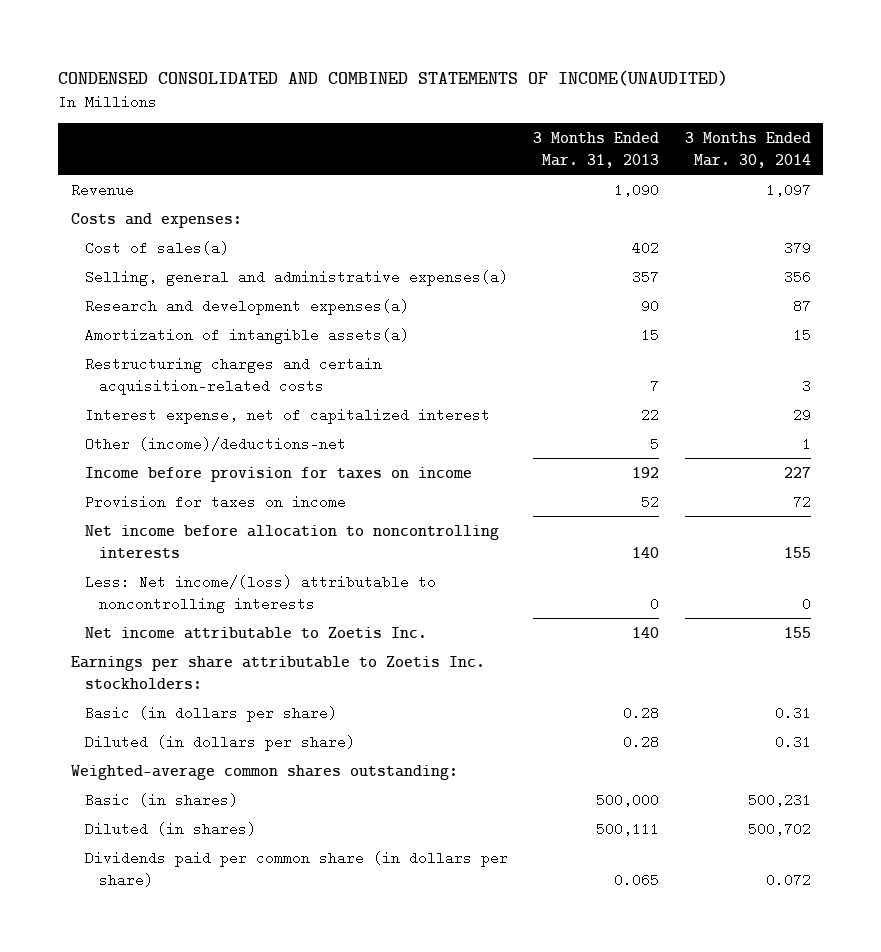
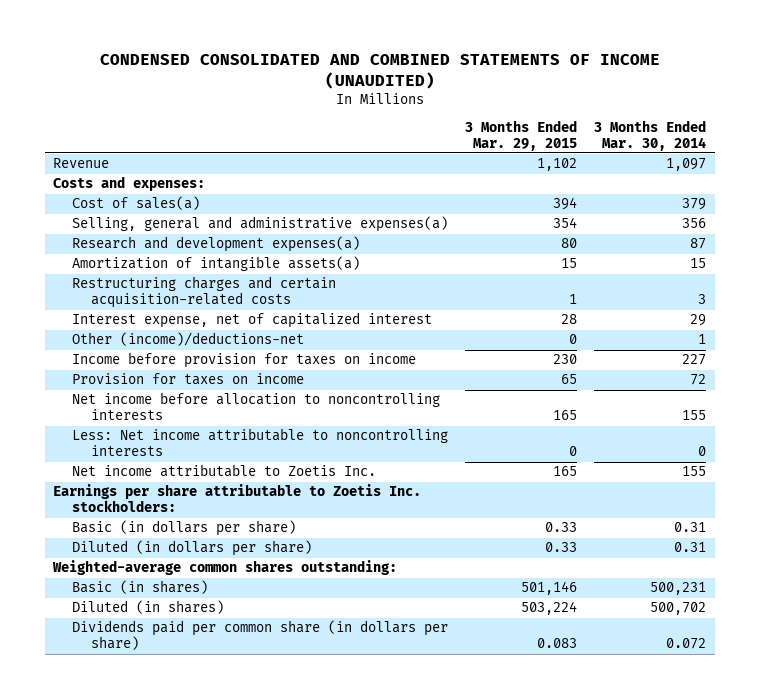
- CONDENSED CONSOLIDATED AND COMBINED STATEMENTS OF INCOME(UNAUDITED)
+ CONDENSED CONSOLIDATED AND COMBINED STATEMENTS OF INCOME (UNAUDITED)
- | 3 Months Ended Mar. 31, 2013 | 3 Months Ended Mar. 30, 2014
+ | 3 Months Ended Mar. 29, 2015 | 3 Months Ended Mar. 30, 2014
- Less: Net income/(loss) attributable to noncontrolling interests | 0 | 0
+ Less: Net income attributable to noncontrolling interests | 0 | 0

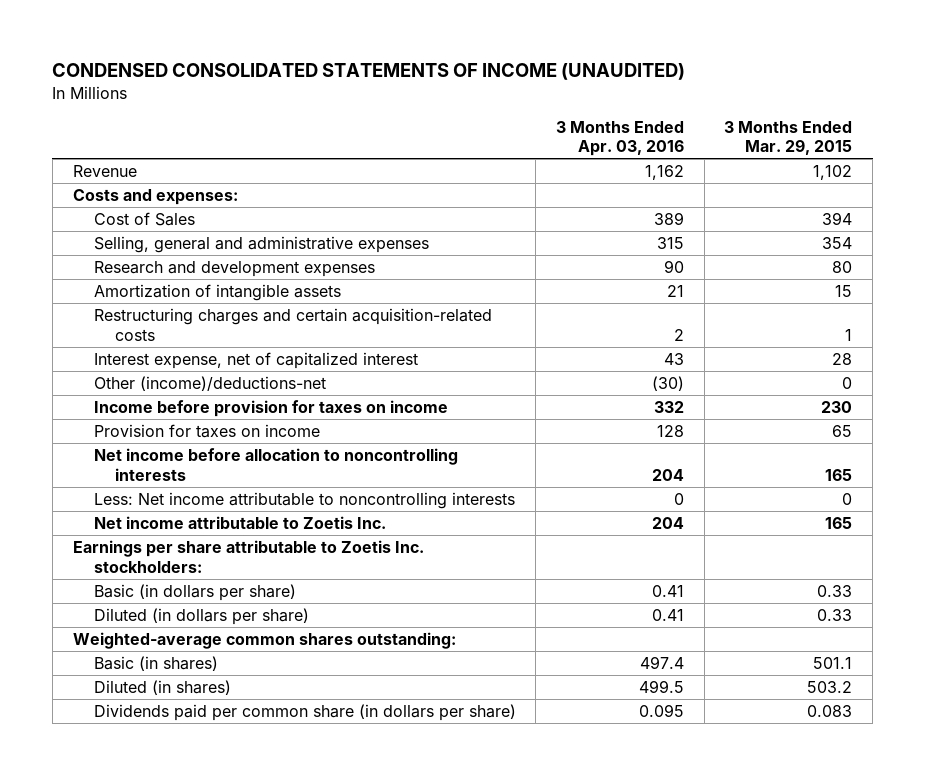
- CONDENSED CONSOLIDATED AND COMBINED STATEMENTS OF INCOME (UNAUDITED)
+ CONDENSED CONSOLIDATED STATEMENTS OF INCOME (UNAUDITED)
- | 3 Months Ended Mar. 29, 2015 | 3 Months Ended Mar. 30, 2014
+ | 3 Months Ended Apr. 03, 2016 | 3 Months Ended Mar. 29, 2015
- Cost of sales(a) | 394 | 379
- Selling, general and administrative expenses(a) | 354 | 356
- Research and development expenses(a) | 80 | 87
- Amortization of intangible assets(a) | 15 | 15
+ Cost of Sales | 389 | 394
+ Selling, general and administrative expenses | 315 | 354
+ Research and development expenses | 90 | 80
+ Amortization of intangible assets | 21 | 15
- Basic (in shares) | 501,146 | 500,231
- Diluted (in shares) | 503,224 | 500,702
+ Basic (in shares) | 497.4 | 501.1
+ Diluted (in shares) | 499.5 | 503.2

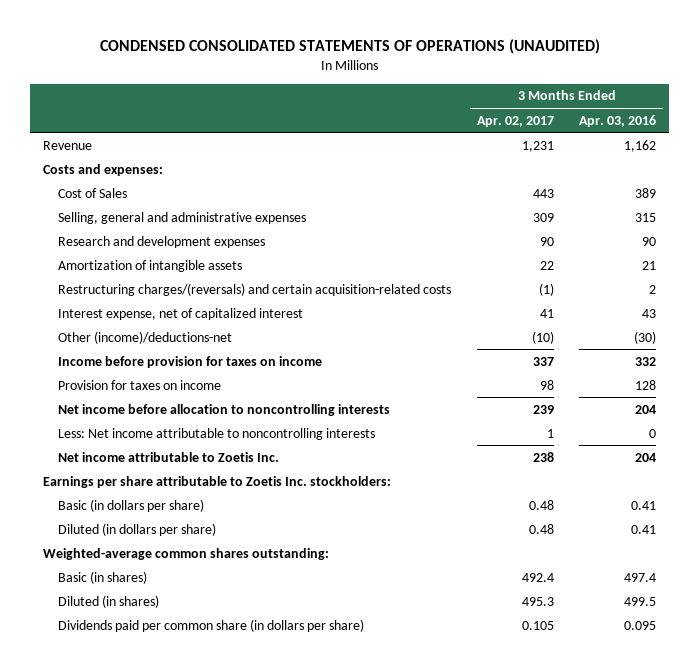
- CONDENSED CONSOLIDATED STATEMENTS OF INCOME (UNAUDITED)
+ CONDENSED CONSOLIDATED STATEMENTS OF OPERATIONS (UNAUDITED)
- | 3 Months Ended Apr. 03, 2016 | 3 Months Ended Mar. 29, 2015
+ | 3 Months Ended Apr. 02, 2017 | 3 Months Ended Apr. 03, 2016
- Restructuring charges and certain acquisition-related costs | 2 | 1
+ Restructuring charges/(reversals) and certain acquisition-related costs | (1) | 2

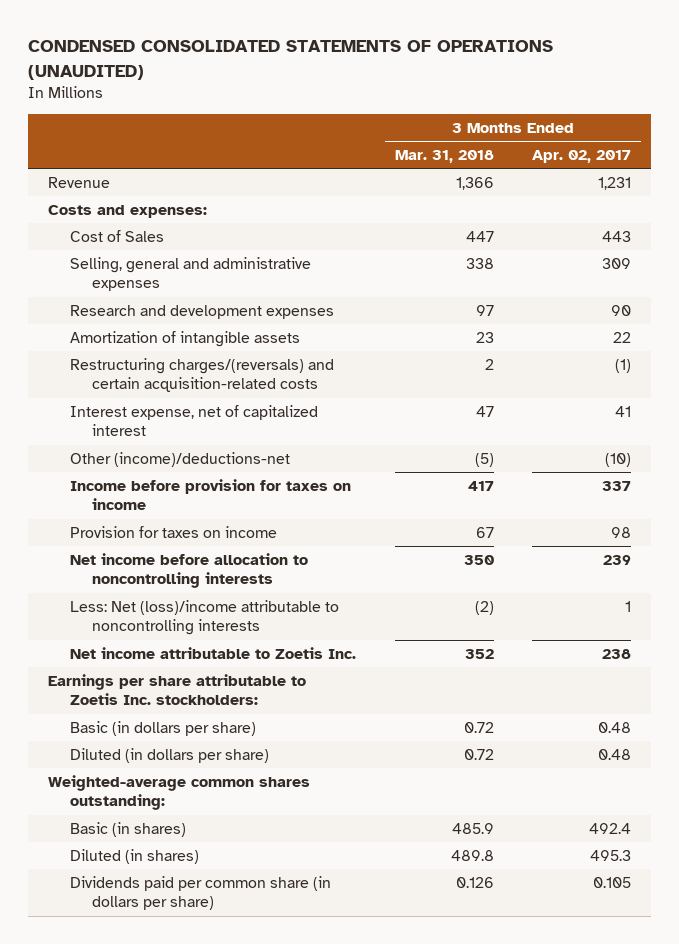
- | 3 Months Ended Apr. 02, 2017 | 3 Months Ended Apr. 03, 2016
+ | 3 Months Ended Mar. 31, 2018 | 3 Months Ended Apr. 02, 2017
- Less: Net income attributable to noncontrolling interests | 1 | 0
+ Less: Net (loss)/income attributable to noncontrolling interests | (2) | 1

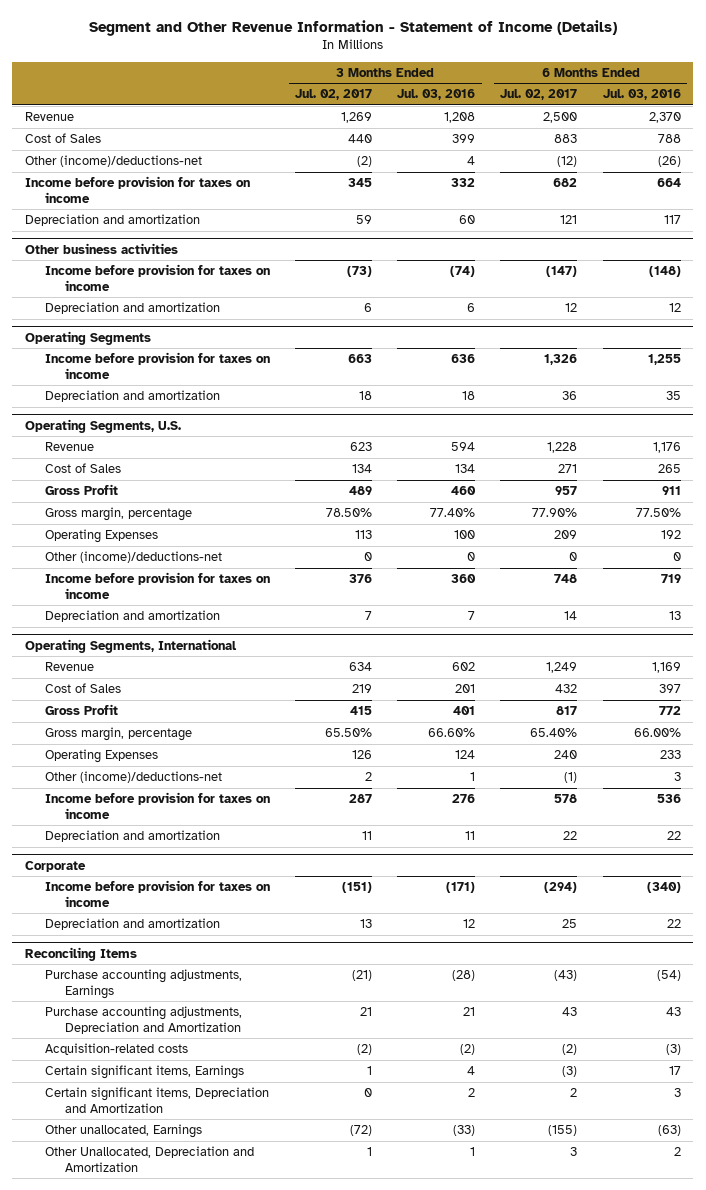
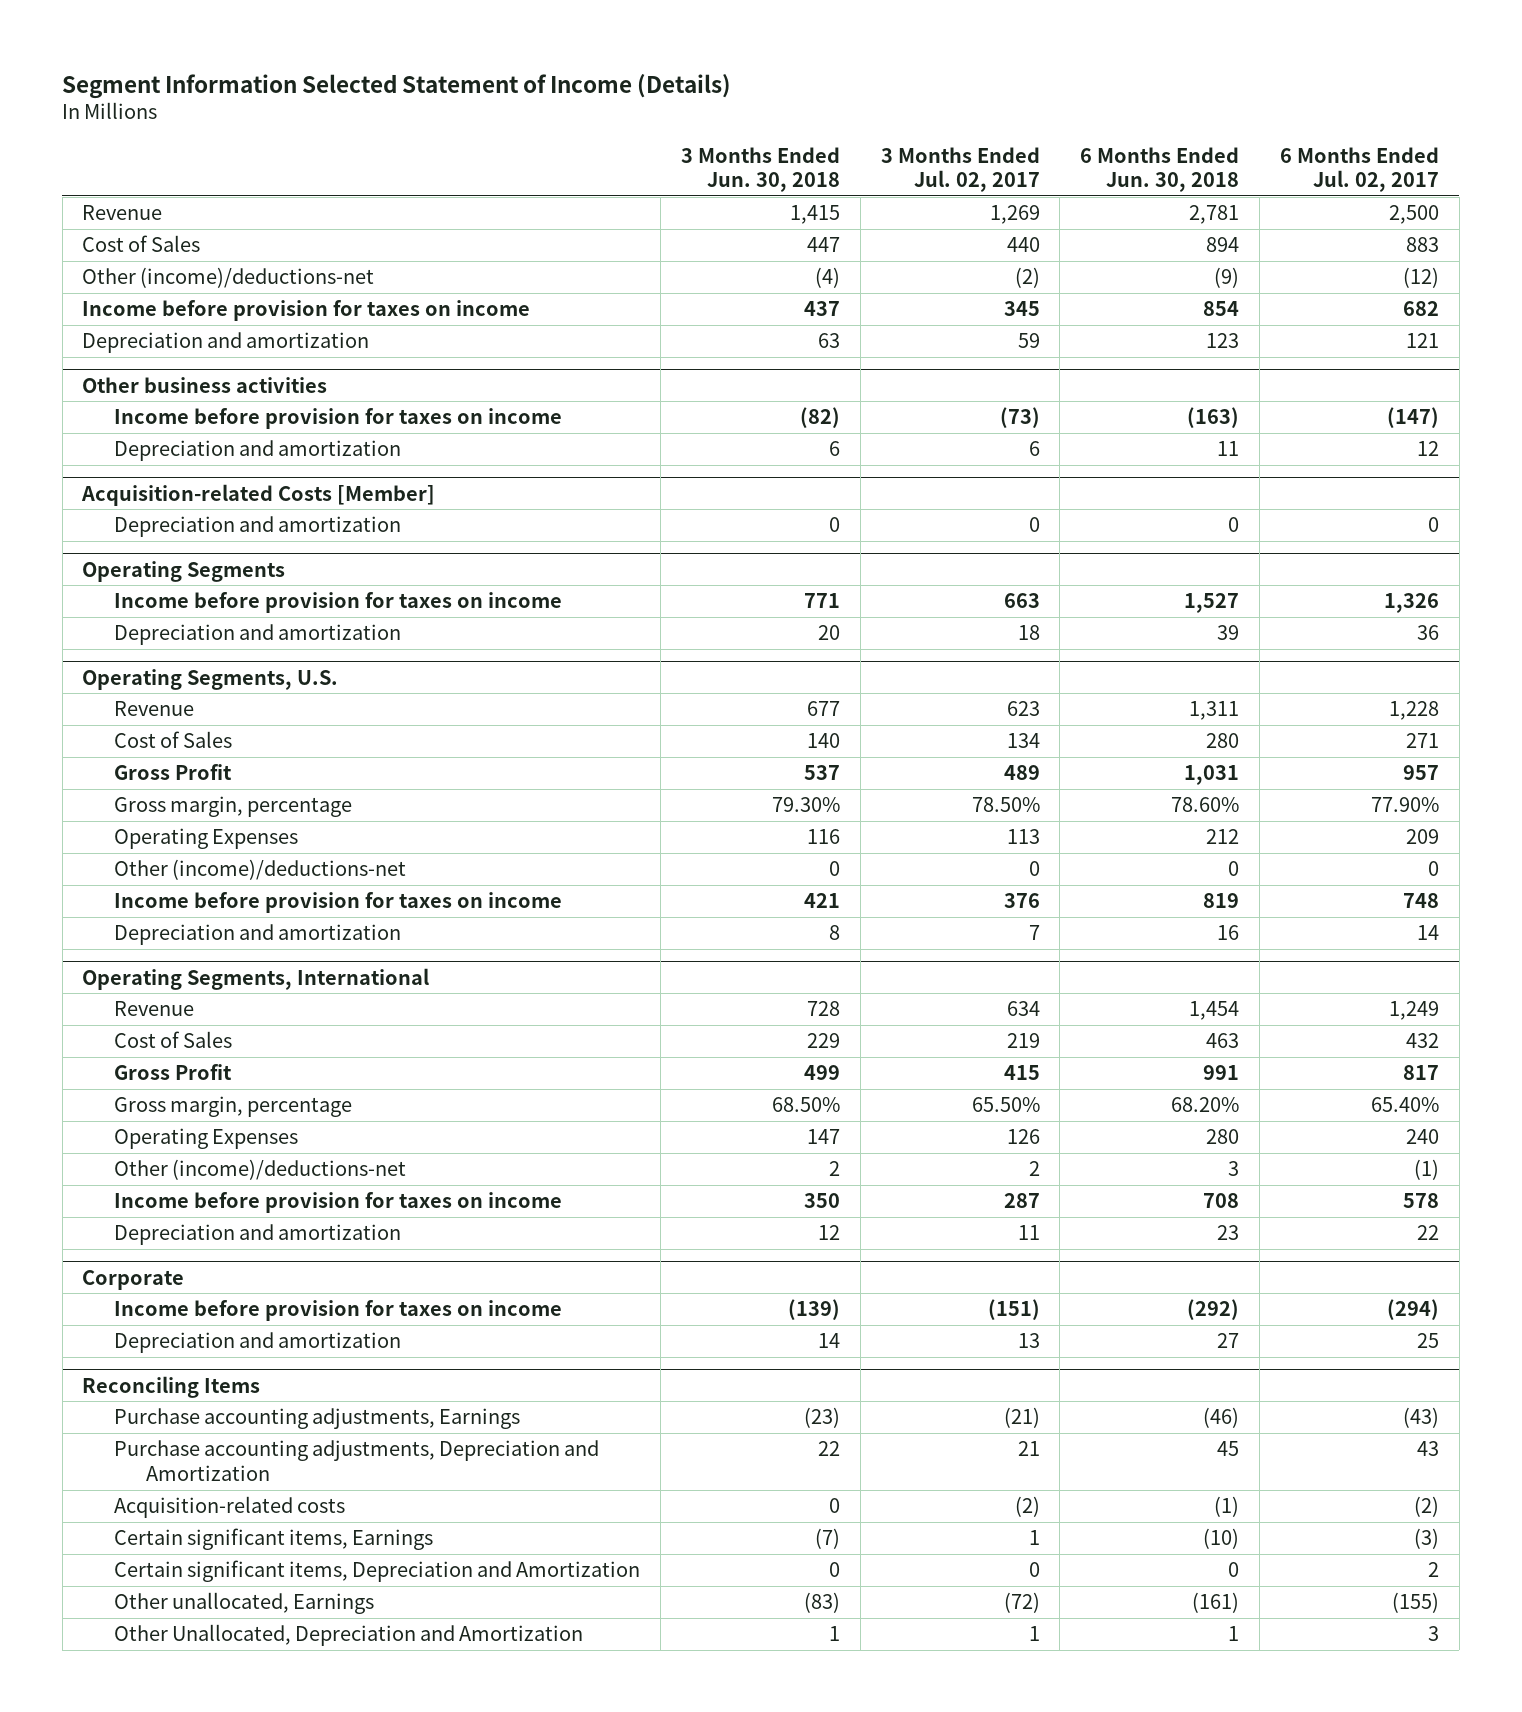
- Segment and Other Revenue Information - Statement of Income (Details)
+ Segment Information Selected Statement of Income (Details)
- | 3 Months Ended Jul. 02, 2017 | 3 Months Ended Jul. 03, 2016 | 6 Months Ended Jul. 02, 2017 | 6 Months Ended Jul. 03, 2016
+ | 3 Months Ended Jun. 30, 2018 | 3 Months Ended Jul. 02, 2017 | 6 Months Ended Jun. 30, 2018 | 6 Months Ended Jul. 02, 2017
+ Acquisition-related Costs [Member]
+ Depreciation and amortization | 0 | 0 | 0 | 0

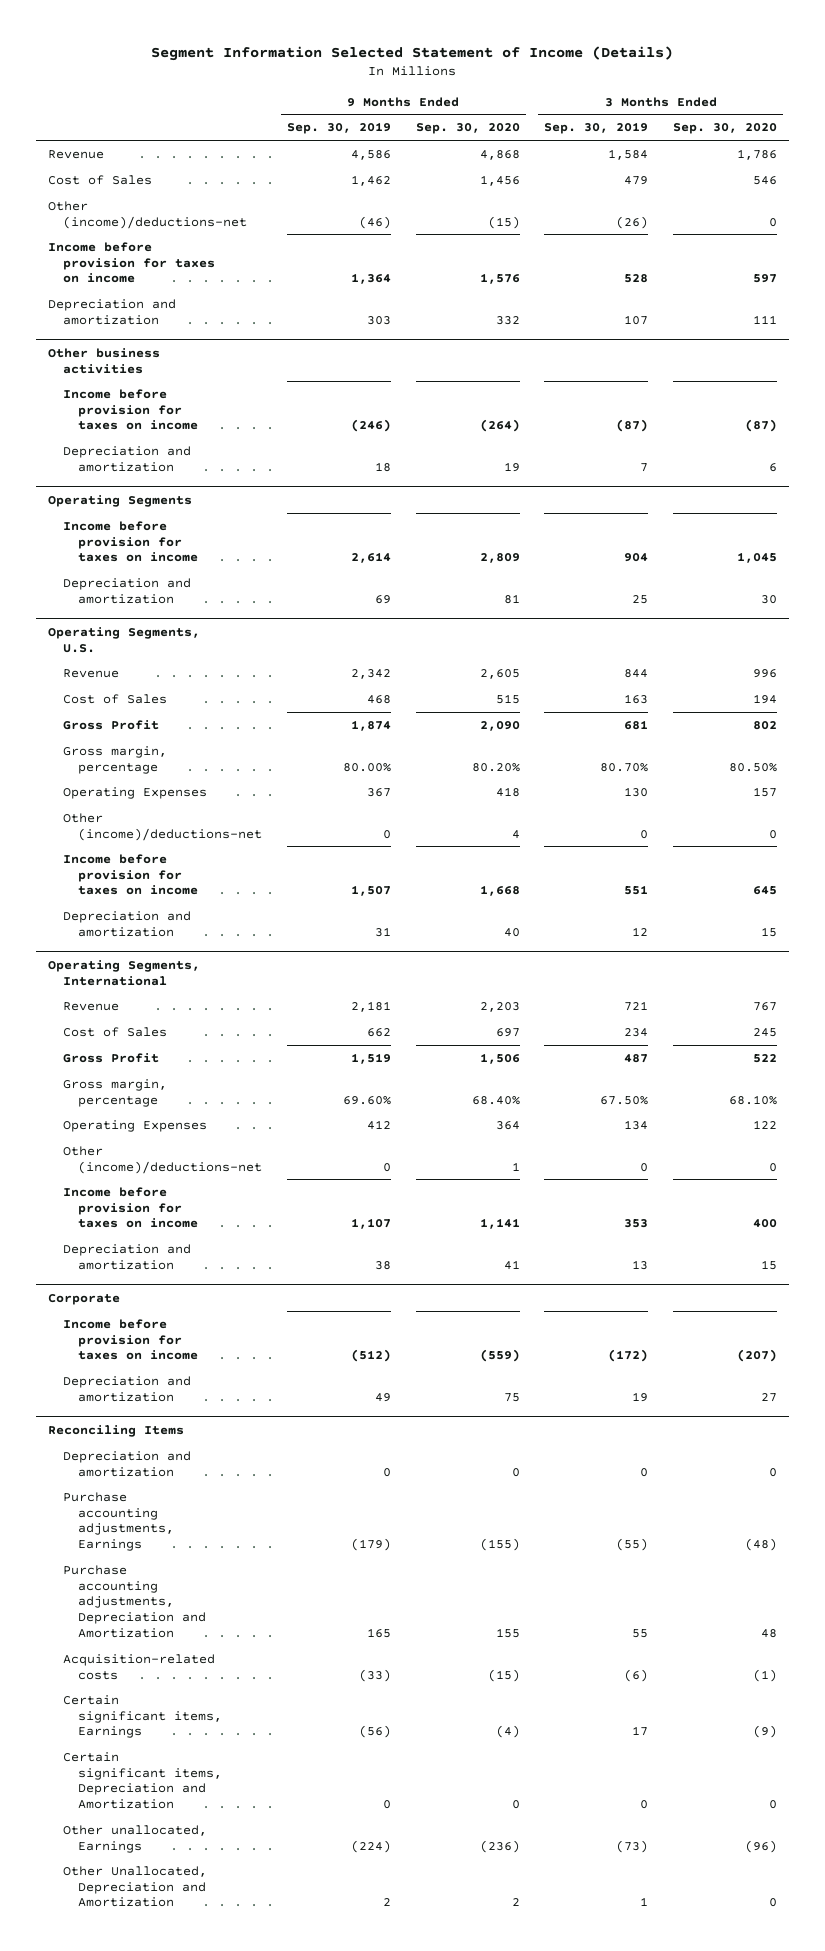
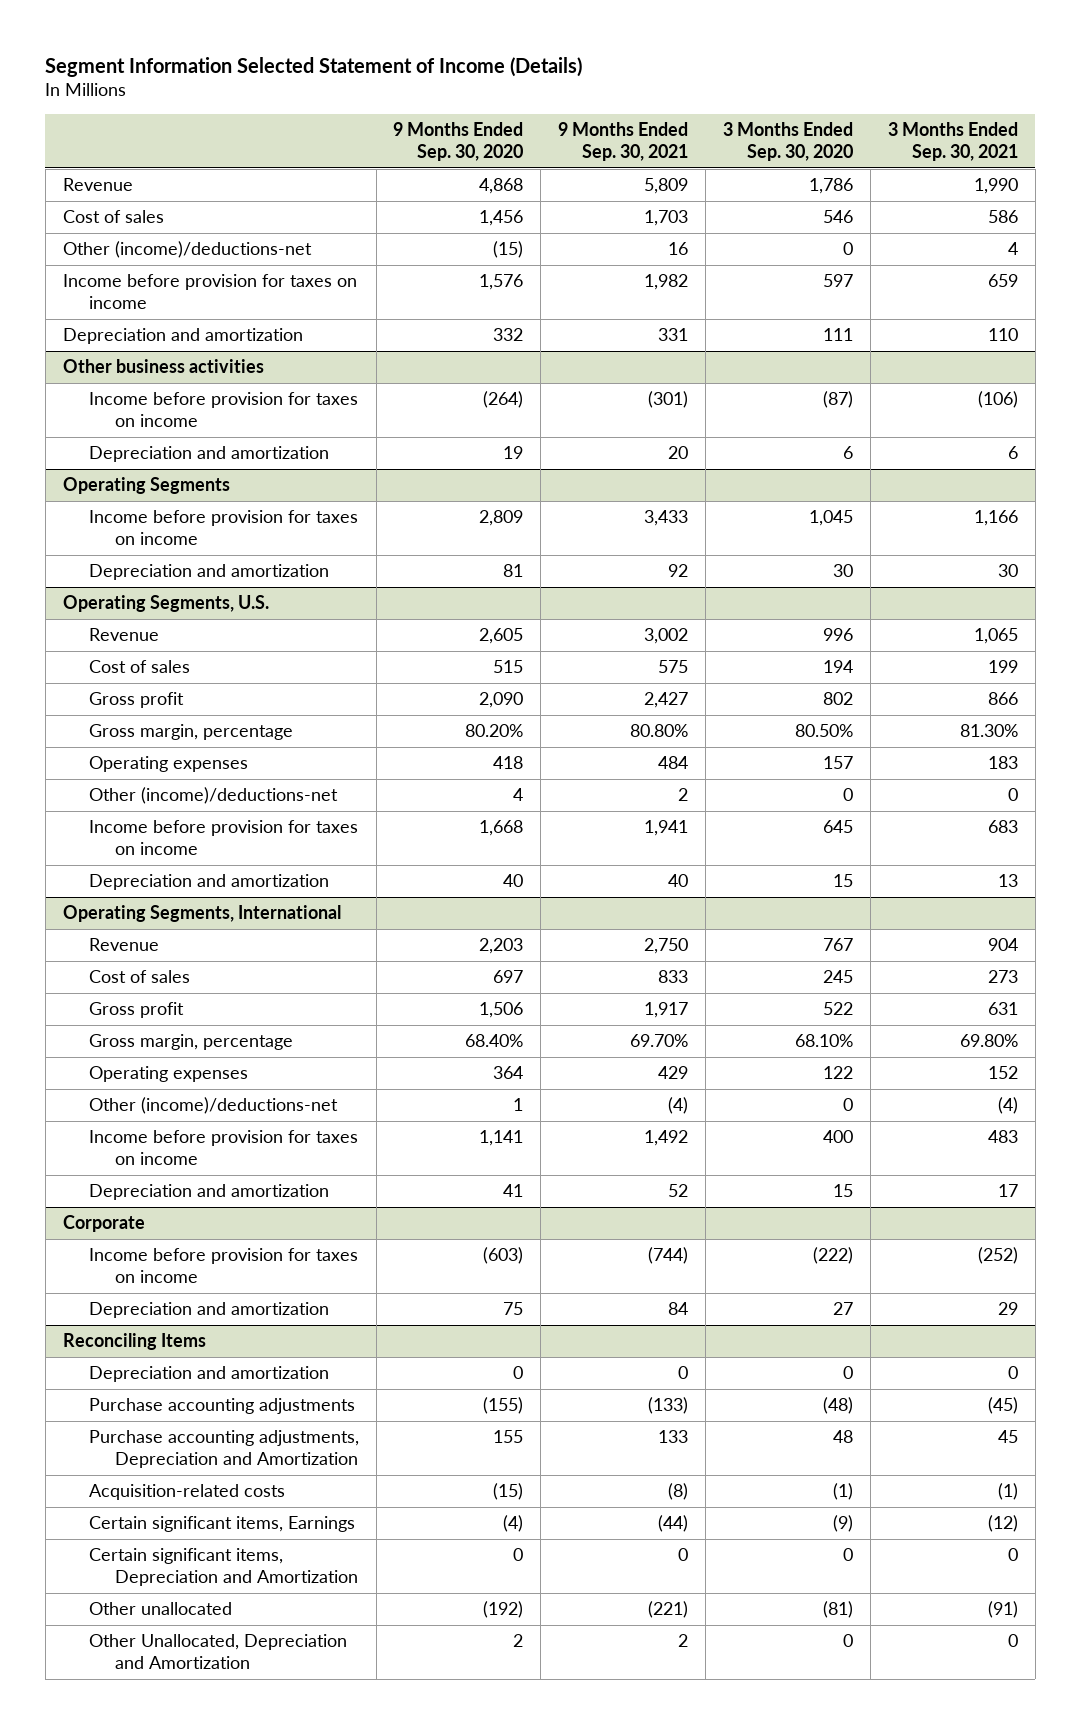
- | 9 Months Ended Sep. 30, 2019 | 9 Months Ended Sep. 30, 2020 | 3 Months Ended Sep. 30, 2019 | 3 Months Ended Sep. 30, 2020
+ | 9 Months Ended Sep. 30, 2020 | 9 Months Ended Sep. 30, 2021 | 3 Months Ended Sep. 30, 2020 | 3 Months Ended Sep. 30, 2021
- Cost of Sales | 1,462 | 1,456 | 479 | 546
+ Cost of sales | 1,456 | 1,703 | 546 | 586
@ Operating Segments, U.S.
- Cost of Sales | 468 | 515 | 163 | 194
- Gross Profit | 1,874 | 2,090 | 681 | 802
+ Cost of sales | 515 | 575 | 194 | 199
+ Gross profit | 2,090 | 2,427 | 802 | 866
- Operating Expenses | 367 | 418 | 130 | 157
+ Operating expenses | 418 | 484 | 157 | 183
@ Operating Segments, International
- Cost of Sales | 662 | 697 | 234 | 245
- Gross Profit | 1,519 | 1,506 | 487 | 522
+ Cost of sales | 697 | 833 | 245 | 273
+ Gross profit | 1,506 | 1,917 | 522 | 631
- Operating Expenses | 412 | 364 | 134 | 122
+ Operating expenses | 364 | 429 | 122 | 152
@ Corporate
- Income before provision for taxes on income | (512) | (559) | (172) | (207)
+ Income before provision for taxes on income | (603) | (744) | (222) | (252)
@ Reconciling Items
- Purchase accounting adjustments, Earnings | (179) | (155) | (55) | (48)
+ Purchase accounting adjustments | (155) | (133) | (48) | (45)
- Other unallocated, Earnings | (224) | (236) | (73) | (96)
+ Other unallocated | (192) | (221) | (81) | (91)

